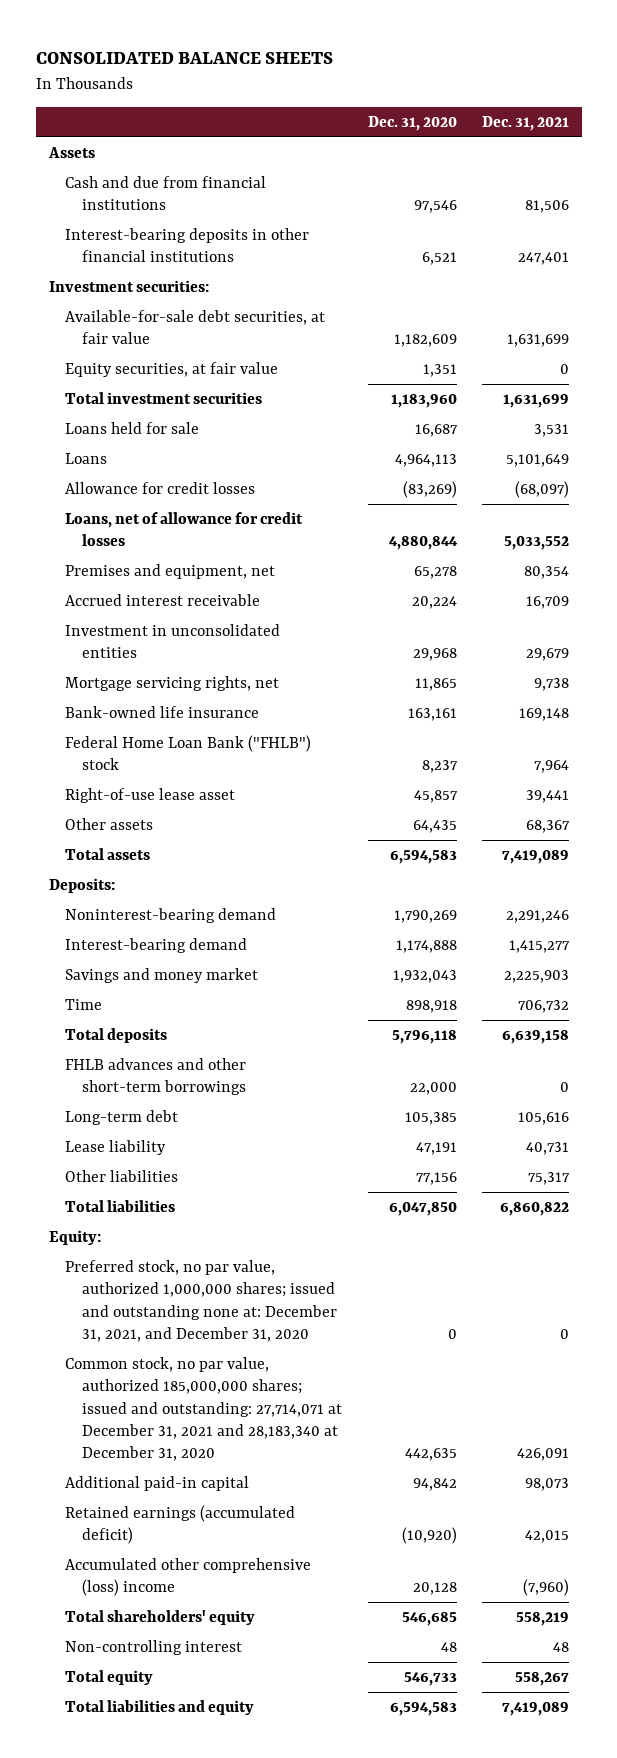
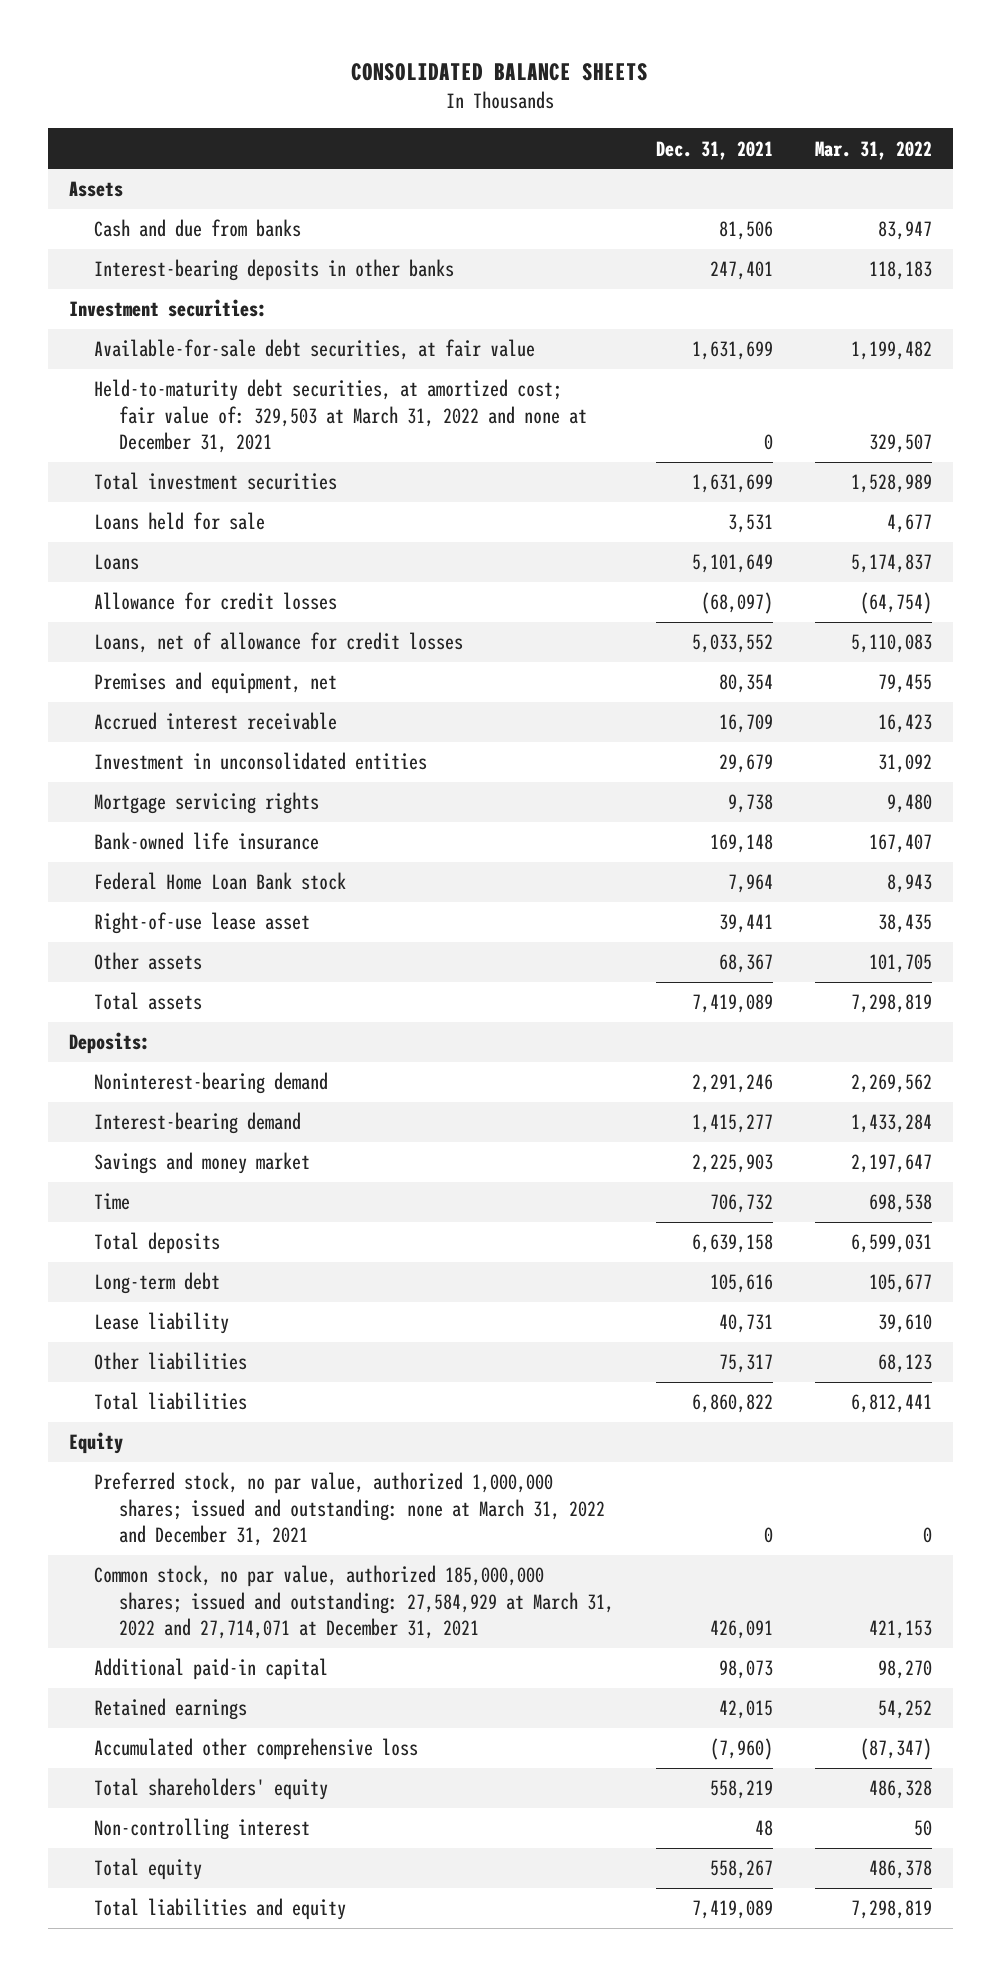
- | Dec. 31, 2020 | Dec. 31, 2021
+ | Dec. 31, 2021 | Mar. 31, 2022
- Cash and due from financial institutions | 97,546 | 81,506
- Interest-bearing deposits in other financial institutions | 6,521 | 247,401
+ Cash and due from banks | 81,506 | 83,947
+ Interest-bearing deposits in other banks | 247,401 | 118,183
- Equity securities, at fair value | 1,351 | 0
+ Held-to-maturity debt securities, at amortized cost; fair value of: 329,503 at March 31, 2022 and none at December 31, 2021 | 0 | 329,507
- Mortgage servicing rights, net | 11,865 | 9,738
+ Mortgage servicing rights | 9,738 | 9,480
- Federal Home Loan Bank ("FHLB") stock | 8,237 | 7,964
+ Federal Home Loan Bank stock | 7,964 | 8,943
- FHLB advances and other short-term borrowings | 22,000 | 0
- Equity:
- Preferred stock, no par value, authorized 1,000,000 shares; issued and outstanding none at: December 31, 2021, and December 31, 2020 | 0 | 0
- Common stock, no par value, authorized 185,000,000 shares; issued and outstanding: 27,714,071 at December 31, 2021 and 28,183,340 at December 31, 2020 | 442,635 | 426,091
+ Equity
+ Preferred stock, no par value, authorized 1,000,000 shares; issued and outstanding: none at March 31, 2022 and December 31, 2021 | 0 | 0
+ Common stock, no par value, authorized 185,000,000 shares; issued and outstanding: 27,584,929 at March 31, 2022 and 27,714,071 at December 31, 2021 | 426,091 | 421,153
- Retained earnings (accumulated deficit) | (10,920) | 42,015
- Accumulated other comprehensive (loss) income | 20,128 | (7,960)
+ Retained earnings | 42,015 | 54,252
+ Accumulated other comprehensive loss | (7,960) | (87,347)

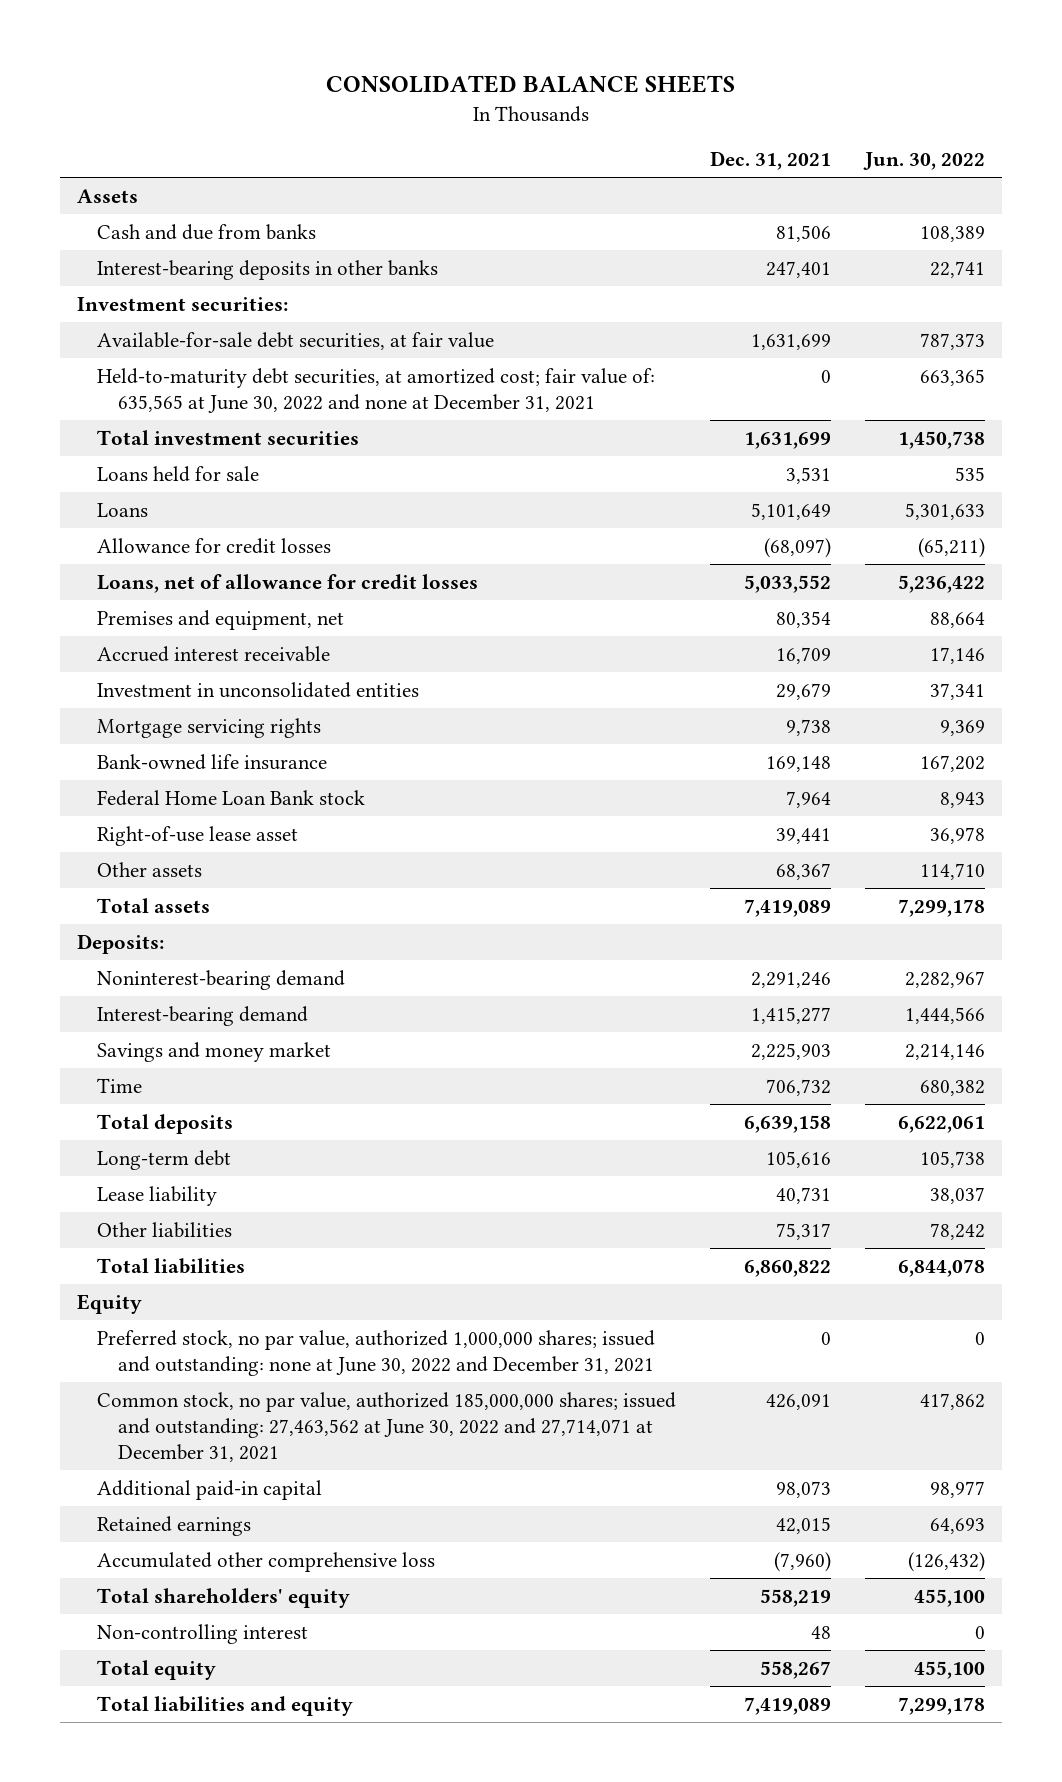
- | Dec. 31, 2021 | Mar. 31, 2022
+ | Dec. 31, 2021 | Jun. 30, 2022
- Held-to-maturity debt securities, at amortized cost; fair value of: 329,503 at March 31, 2022 and none at December 31, 2021 | 0 | 329,507
+ Held-to-maturity debt securities, at amortized cost; fair value of: 635,565 at June 30, 2022 and none at December 31, 2021 | 0 | 663,365
- Preferred stock, no par value, authorized 1,000,000 shares; issued and outstanding: none at March 31, 2022 and December 31, 2021 | 0 | 0
- Common stock, no par value, authorized 185,000,000 shares; issued and outstanding: 27,584,929 at March 31, 2022 and 27,714,071 at December 31, 2021 | 426,091 | 421,153
+ Preferred stock, no par value, authorized 1,000,000 shares; issued and outstanding: none at June 30, 2022 and December 31, 2021 | 0 | 0
+ Common stock, no par value, authorized 185,000,000 shares; issued and outstanding: 27,463,562 at June 30, 2022 and 27,714,071 at December 31, 2021 | 426,091 | 417,862

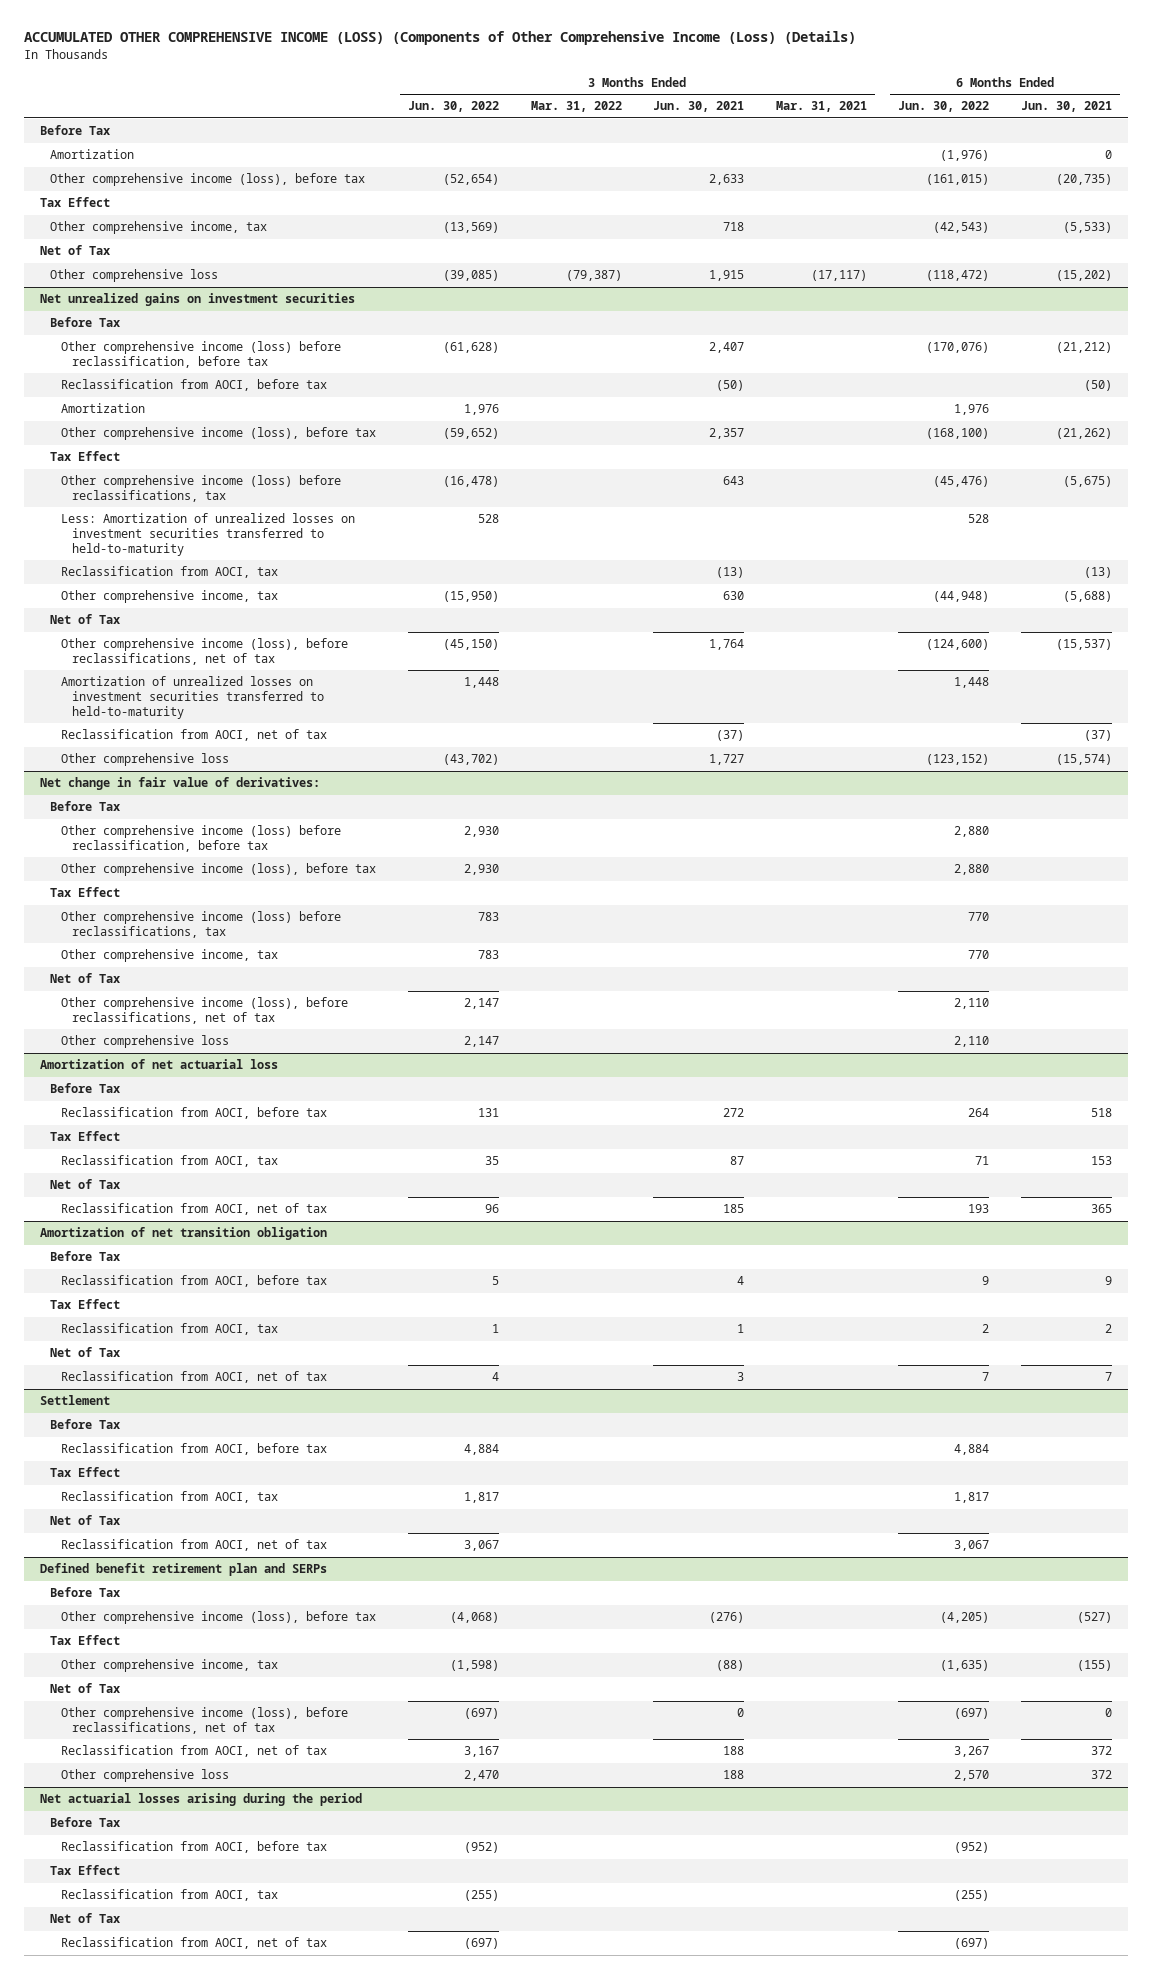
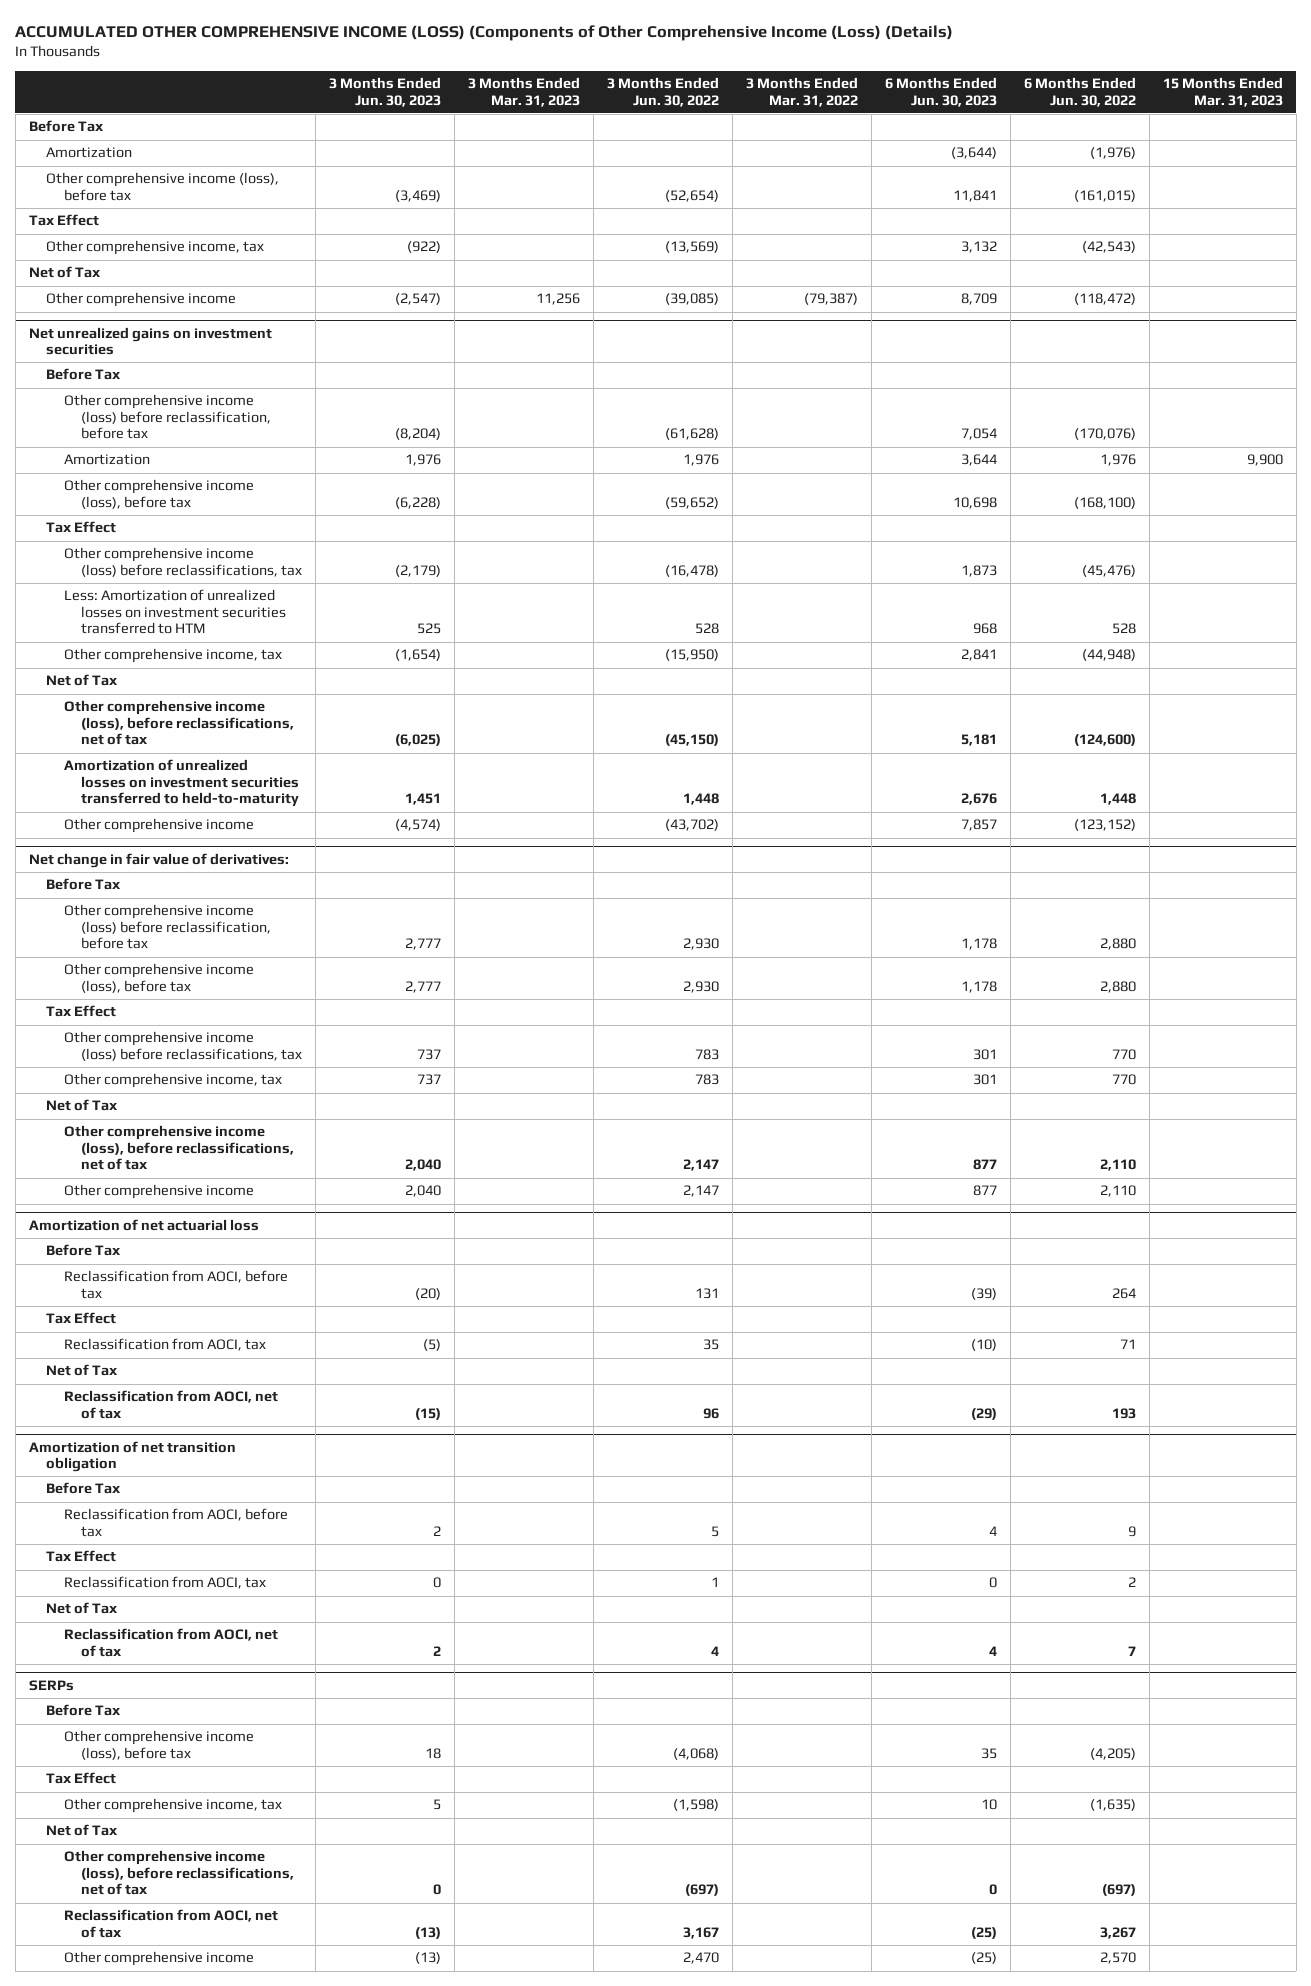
- | 3 Months Ended Jun. 30, 2022 | 3 Months Ended Mar. 31, 2022 | 3 Months Ended Jun. 30, 2021 | 3 Months Ended Mar. 31, 2021 | 6 Months Ended Jun. 30, 2022 | 6 Months Ended Jun. 30, 2021
+ | 3 Months Ended Jun. 30, 2023 | 3 Months Ended Mar. 31, 2023 | 3 Months Ended Jun. 30, 2022 | 3 Months Ended Mar. 31, 2022 | 6 Months Ended Jun. 30, 2023 | 6 Months Ended Jun. 30, 2022 | 15 Months Ended Mar. 31, 2023
- Other comprehensive loss | (39,085) | (79,387) | 1,915 | (17,117) | (118,472) | (15,202)
+ Other comprehensive income | (2,547) | 11,256 | (39,085) | (79,387) | 8,709 | (118,472) |
@ Net unrealized gains on investment securities
- Reclassification from AOCI, before tax | | | (50) | | | (50)
- Less: Amortization of unrealized losses on investment securities transferred to held-to-maturity | 528 | | | | 528 |
- Reclassification from AOCI, tax | | | (13) | | | (13)
+ Less: Amortization of unrealized losses on investment securities transferred to HTM | 525 | | 528 | | 968 | 528 |
- Reclassification from AOCI, net of tax | | | (37) | | | (37)
- Other comprehensive loss | (43,702) | | 1,727 | | (123,152) | (15,574)
+ Other comprehensive income | (4,574) | | (43,702) | | 7,857 | (123,152) |
@ Net change in fair value of derivatives:
- Other comprehensive loss | 2,147 | | | | 2,110 |
+ Other comprehensive income | 2,040 | | 2,147 | | 877 | 2,110 |
- Settlement
- Before Tax
- Reclassification from AOCI, before tax | 4,884 | | | | 4,884 |
- Tax Effect
- Reclassification from AOCI, tax | 1,817 | | | | 1,817 |
- Net of Tax
- Reclassification from AOCI, net of tax | 3,067 | | | | 3,067 |
- Defined benefit retirement plan and SERPs
+ SERPs
- Other comprehensive loss | 2,470 | | 188 | | 2,570 | 372
- Net actuarial losses arising during the period
- Before Tax
- Reclassification from AOCI, before tax | (952) | | | | (952) |
- Tax Effect
- Reclassification from AOCI, tax | (255) | | | | (255) |
- Net of Tax
- Reclassification from AOCI, net of tax | (697) | | | | (697) |
+ Other comprehensive income | (13) | | 2,470 | | (25) | 2,570 |

